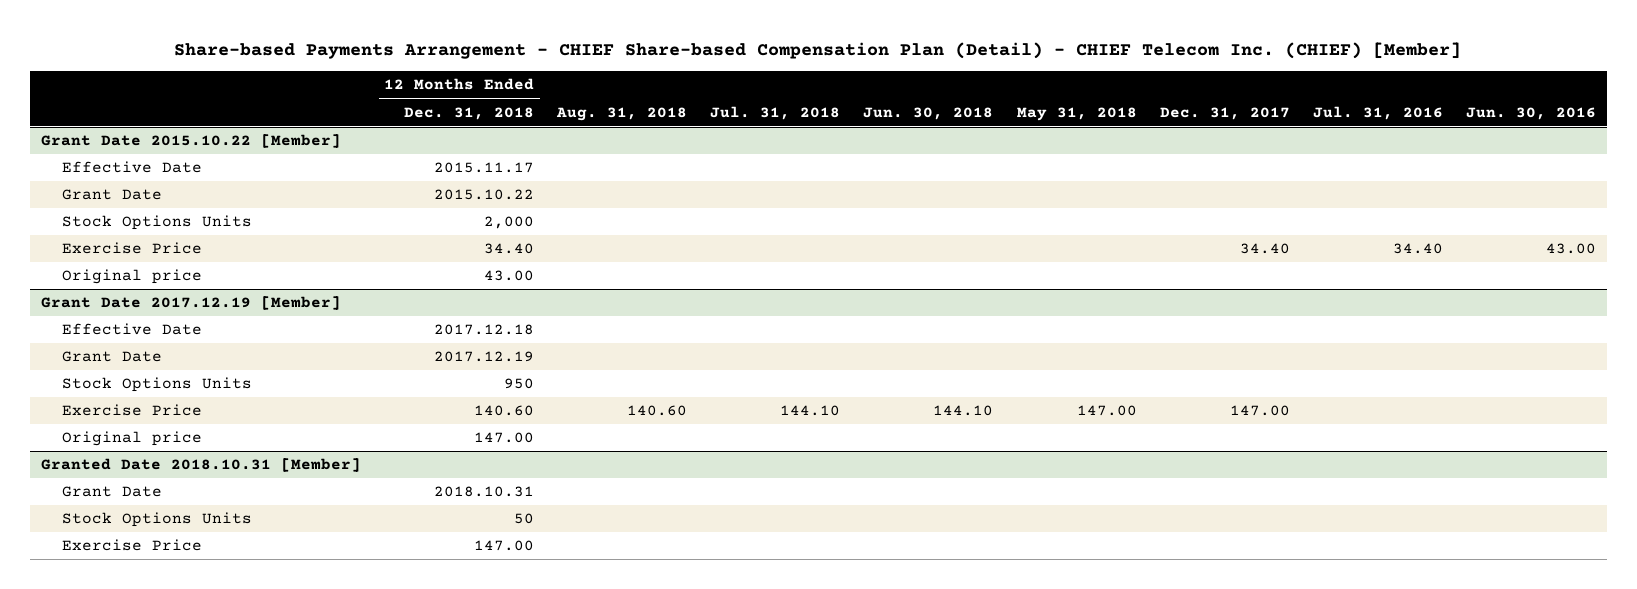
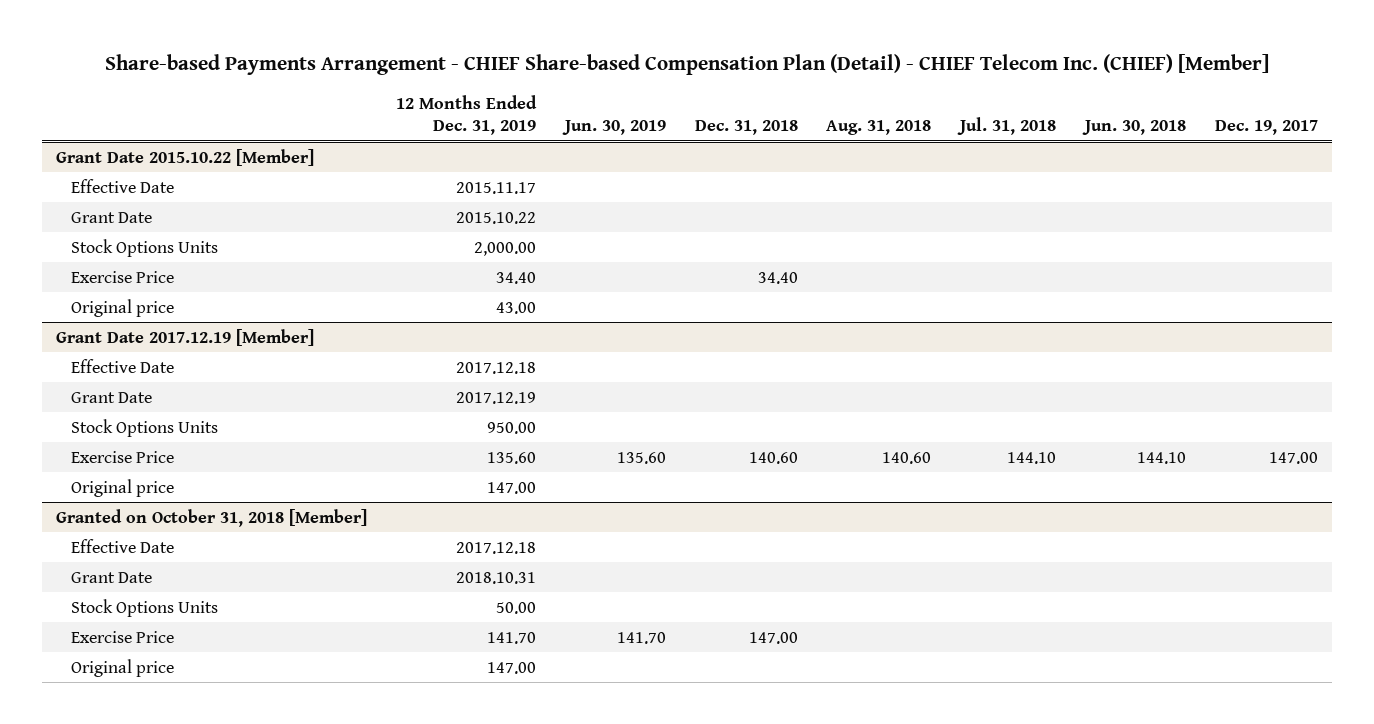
- | 12 Months Ended Dec. 31, 2018 | Aug. 31, 2018 | Jul. 31, 2018 | Jun. 30, 2018 | May 31, 2018 | Dec. 31, 2017 | Jul. 31, 2016 | Jun. 30, 2016
+ | 12 Months Ended Dec. 31, 2019 | Jun. 30, 2019 | Dec. 31, 2018 | Aug. 31, 2018 | Jul. 31, 2018 | Jun. 30, 2018 | Dec. 19, 2017
- Granted Date 2018.10.31 [Member]
+ Granted on October 31, 2018 [Member]
+ Effective Date | 2017.12.18 | | | | | |
+ Original price | 147.00 | | | | | |

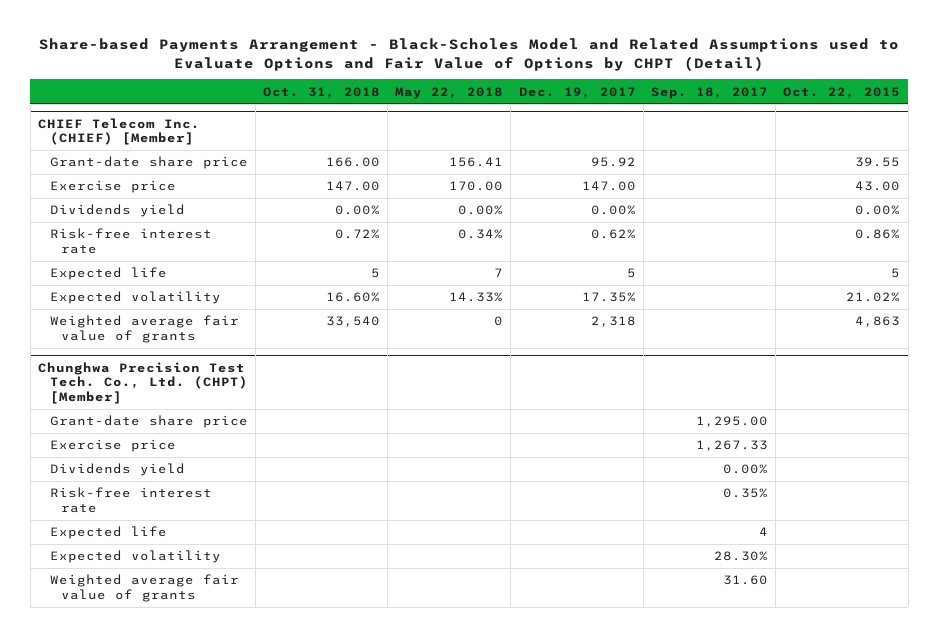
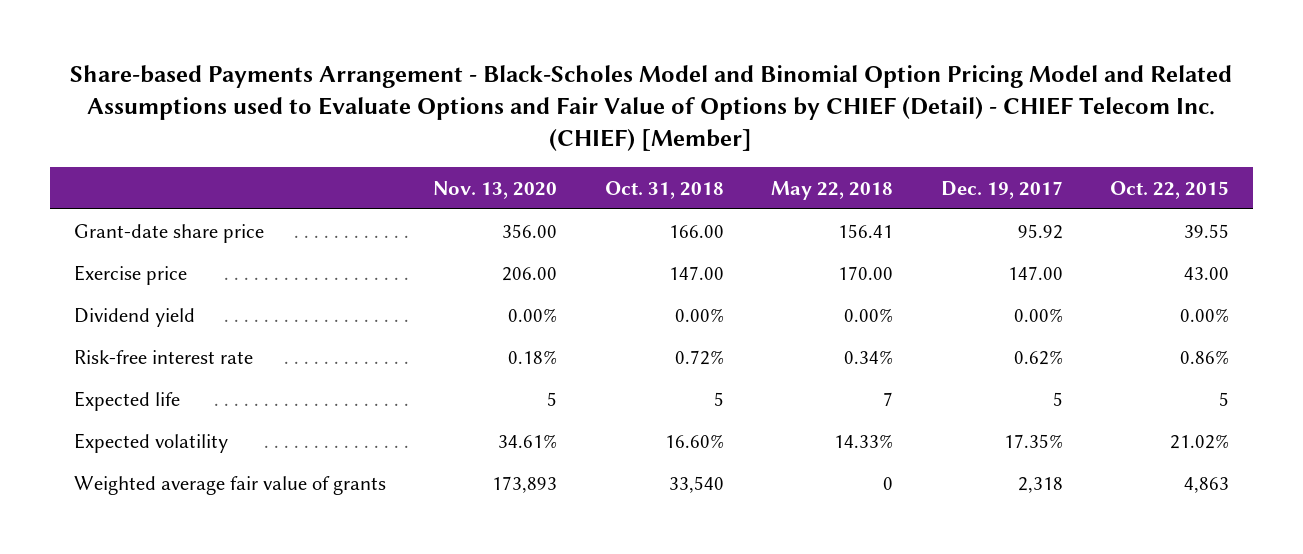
- Share-based Payments Arrangement - Black-Scholes Model and Related Assumptions used to Evaluate Options and Fair Value of Options by CHPT (Detail)
+ Share-based Payments Arrangement - Black-Scholes Model and Binomial Option Pricing Model and Related Assumptions used to Evaluate Options and Fair Value of Options by CHIEF (Detail) - CHIEF Telecom Inc. (CHIEF) [Member]
- | Oct. 31, 2018 | May 22, 2018 | Dec. 19, 2017 | Sep. 18, 2017 | Oct. 22, 2015
+ | Nov. 13, 2020 | Oct. 31, 2018 | May 22, 2018 | Dec. 19, 2017 | Oct. 22, 2015
- CHIEF Telecom Inc. (CHIEF) [Member]
- Dividends yield | 0.00% | 0.00% | 0.00% | | 0.00%
+ Dividend yield | 0.00% | 0.00% | 0.00% | 0.00% | 0.00%
- Chunghwa Precision Test Tech. Co., Ltd. (CHPT) [Member]
- Grant-date share price | | | | 1,295.00 |
- Exercise price | | | | 1,267.33 |
- Dividends yield | | | | 0.00% |
- Risk-free interest rate | | | | 0.35% |
- Expected life | | | | 4 |
- Expected volatility | | | | 28.30% |
- Weighted average fair value of grants | | | | 31.60 |

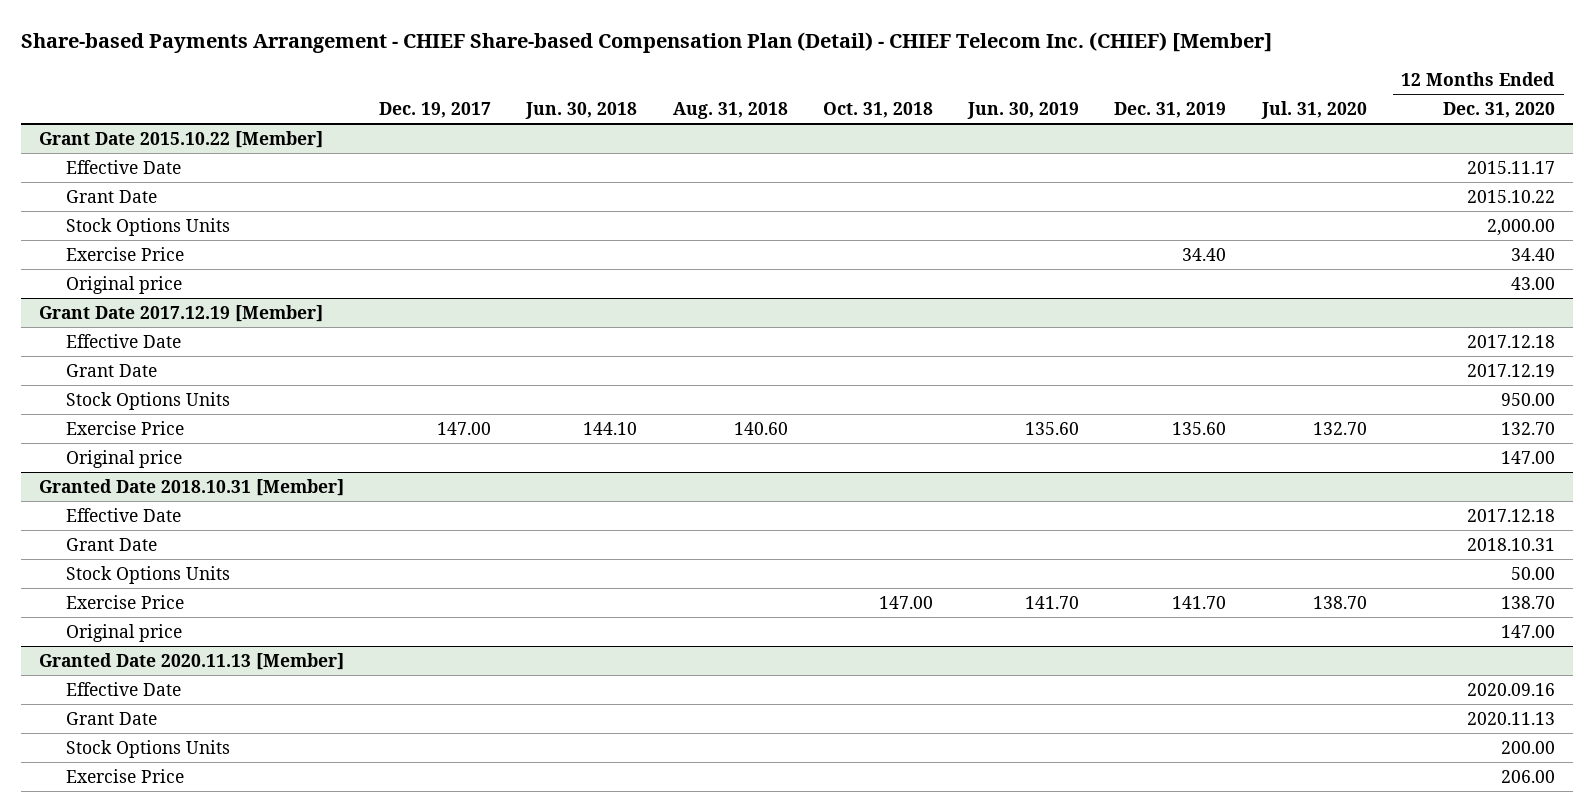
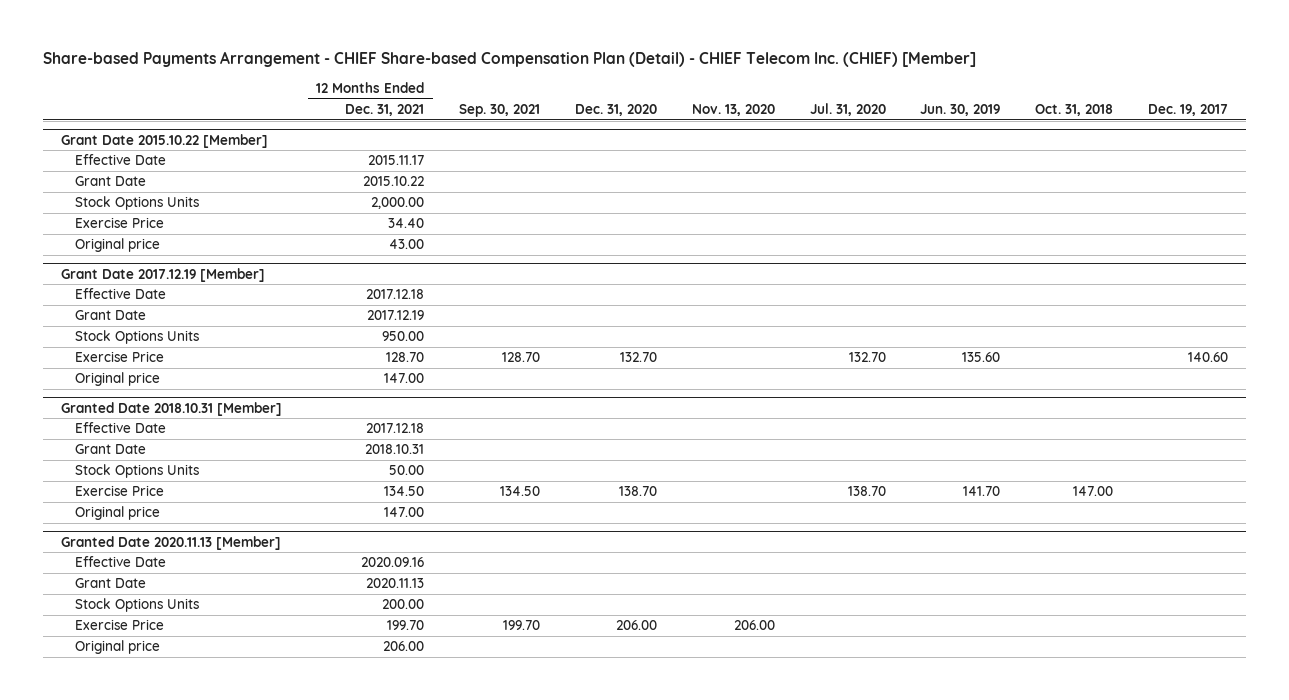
- | Dec. 19, 2017 | Jun. 30, 2018 | Aug. 31, 2018 | Oct. 31, 2018 | Jun. 30, 2019 | Dec. 31, 2019 | Jul. 31, 2020 | 12 Months Ended Dec. 31, 2020
+ | 12 Months Ended Dec. 31, 2021 | Sep. 30, 2021 | Dec. 31, 2020 | Nov. 13, 2020 | Jul. 31, 2020 | Jun. 30, 2019 | Oct. 31, 2018 | Dec. 19, 2017
@ Grant Date 2017.12.19 [Member]
- Exercise Price | 147.00 | 144.10 | 140.60 | | 135.60 | 135.60 | 132.70 | 132.70
+ Exercise Price | 128.70 | 128.70 | 132.70 | | 132.70 | 135.60 | | 140.60
@ Granted Date 2020.11.13 [Member]
+ Original price | 206.00 | | | | | | |

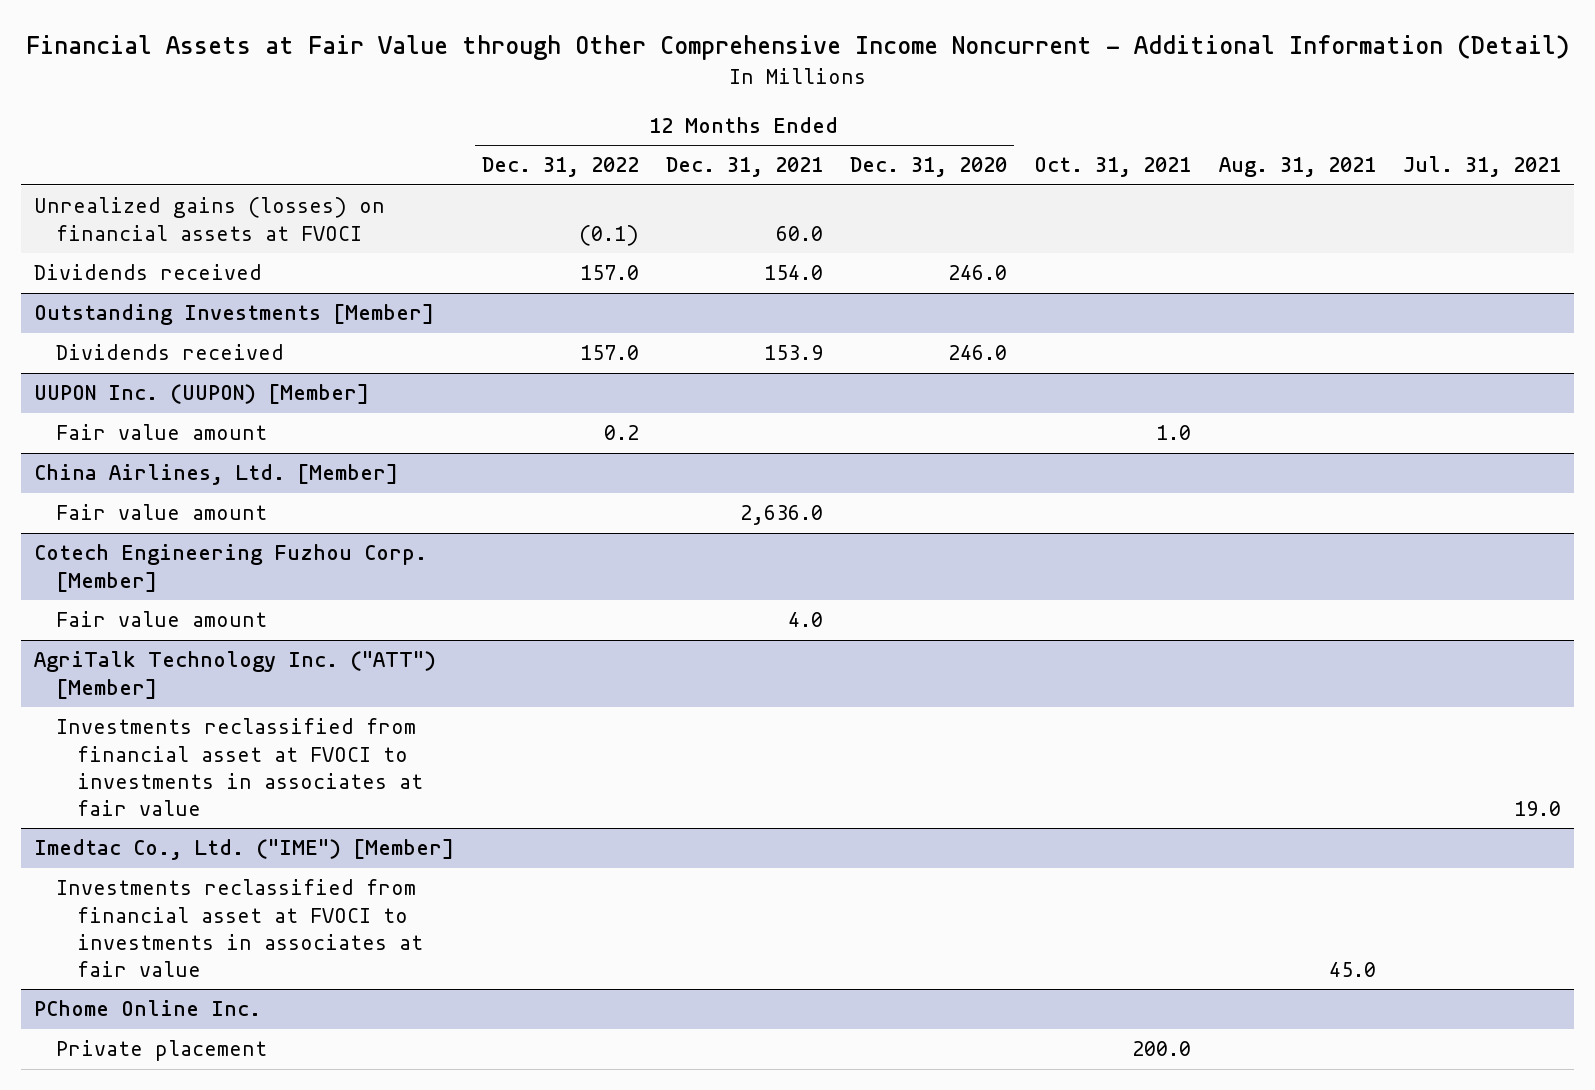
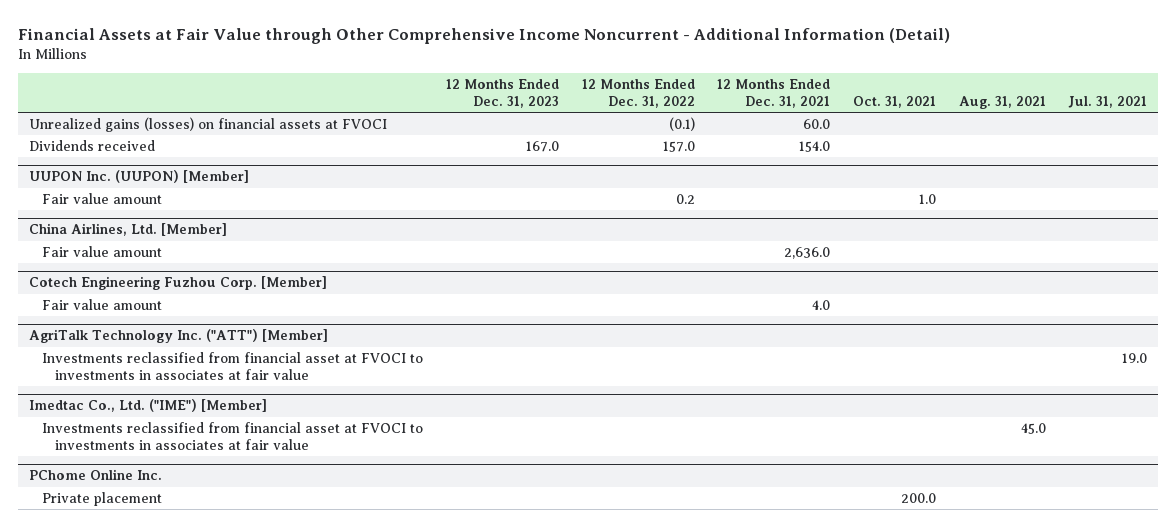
- | 12 Months Ended Dec. 31, 2022 | 12 Months Ended Dec. 31, 2021 | 12 Months Ended Dec. 31, 2020 | Oct. 31, 2021 | Aug. 31, 2021 | Jul. 31, 2021
+ | 12 Months Ended Dec. 31, 2023 | 12 Months Ended Dec. 31, 2022 | 12 Months Ended Dec. 31, 2021 | Oct. 31, 2021 | Aug. 31, 2021 | Jul. 31, 2021
- Outstanding Investments [Member]
- Dividends received | 157.0 | 153.9 | 246.0 | | |

